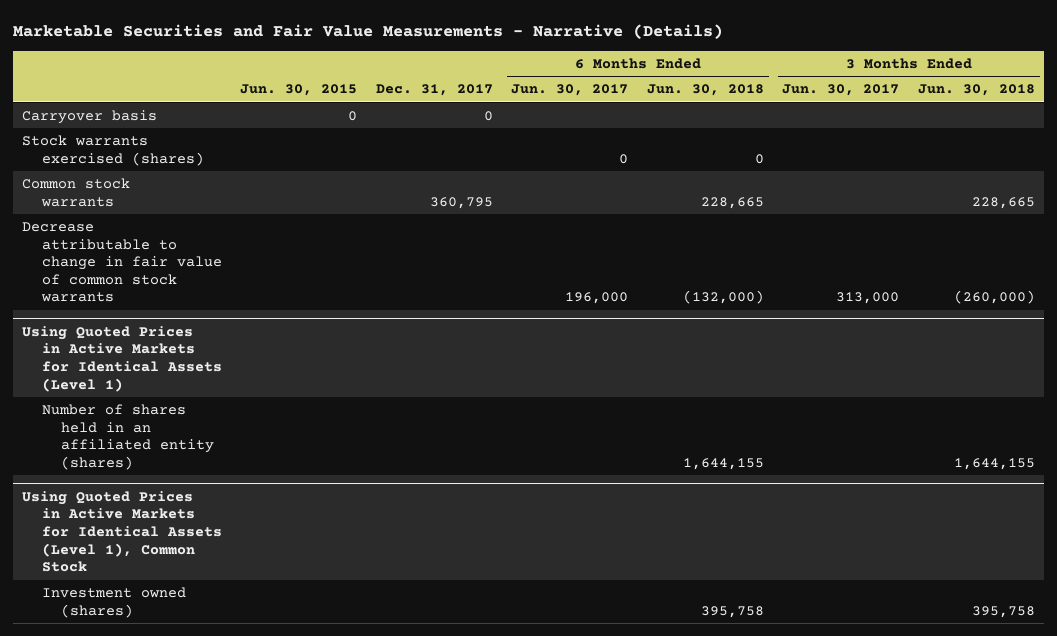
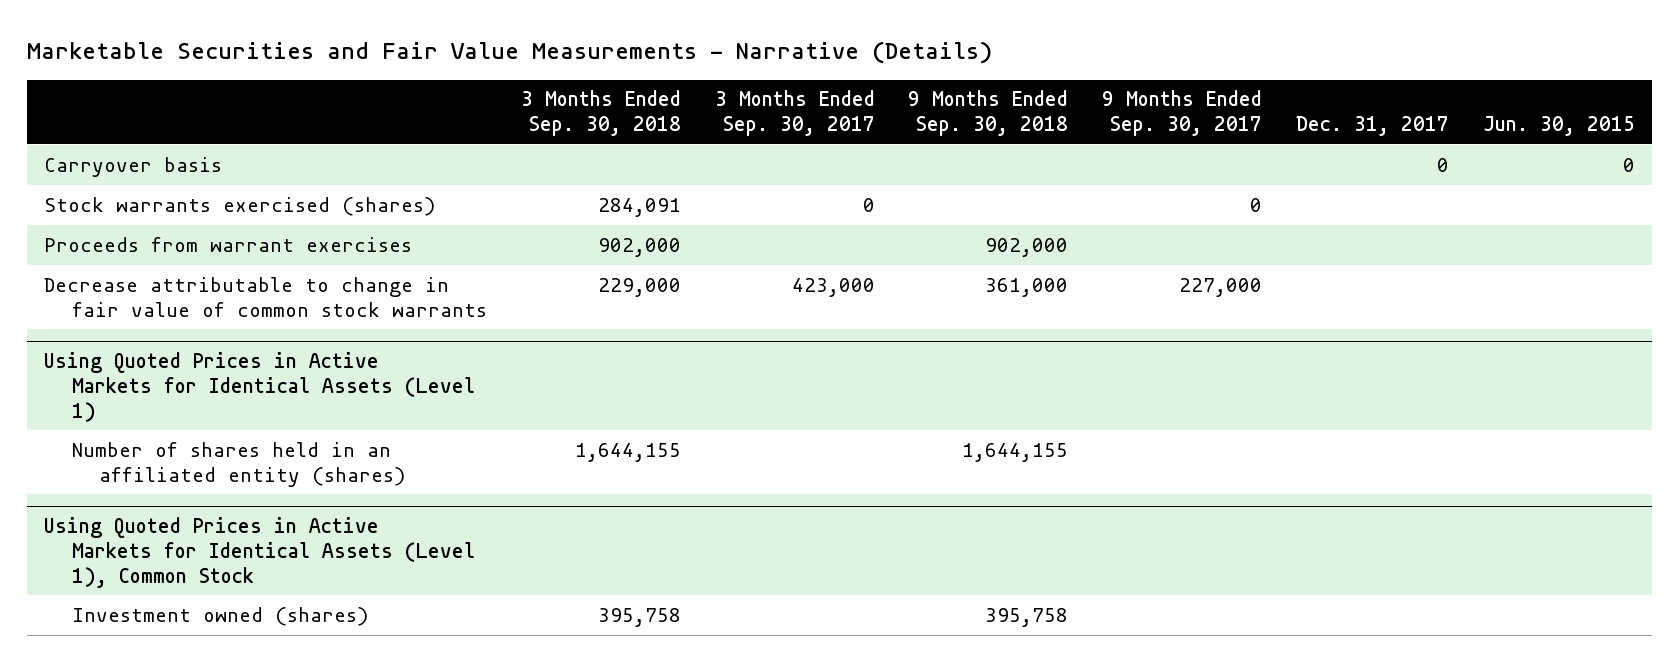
- | Jun. 30, 2015 | Dec. 31, 2017 | 6 Months Ended Jun. 30, 2017 | 6 Months Ended Jun. 30, 2018 | 3 Months Ended Jun. 30, 2017 | 3 Months Ended Jun. 30, 2018
+ | 3 Months Ended Sep. 30, 2018 | 3 Months Ended Sep. 30, 2017 | 9 Months Ended Sep. 30, 2018 | 9 Months Ended Sep. 30, 2017 | Dec. 31, 2017 | Jun. 30, 2015
- Common stock warrants | | 360,795 | | 228,665 | | 228,665
+ Proceeds from warrant exercises | 902,000 | | 902,000 | | |

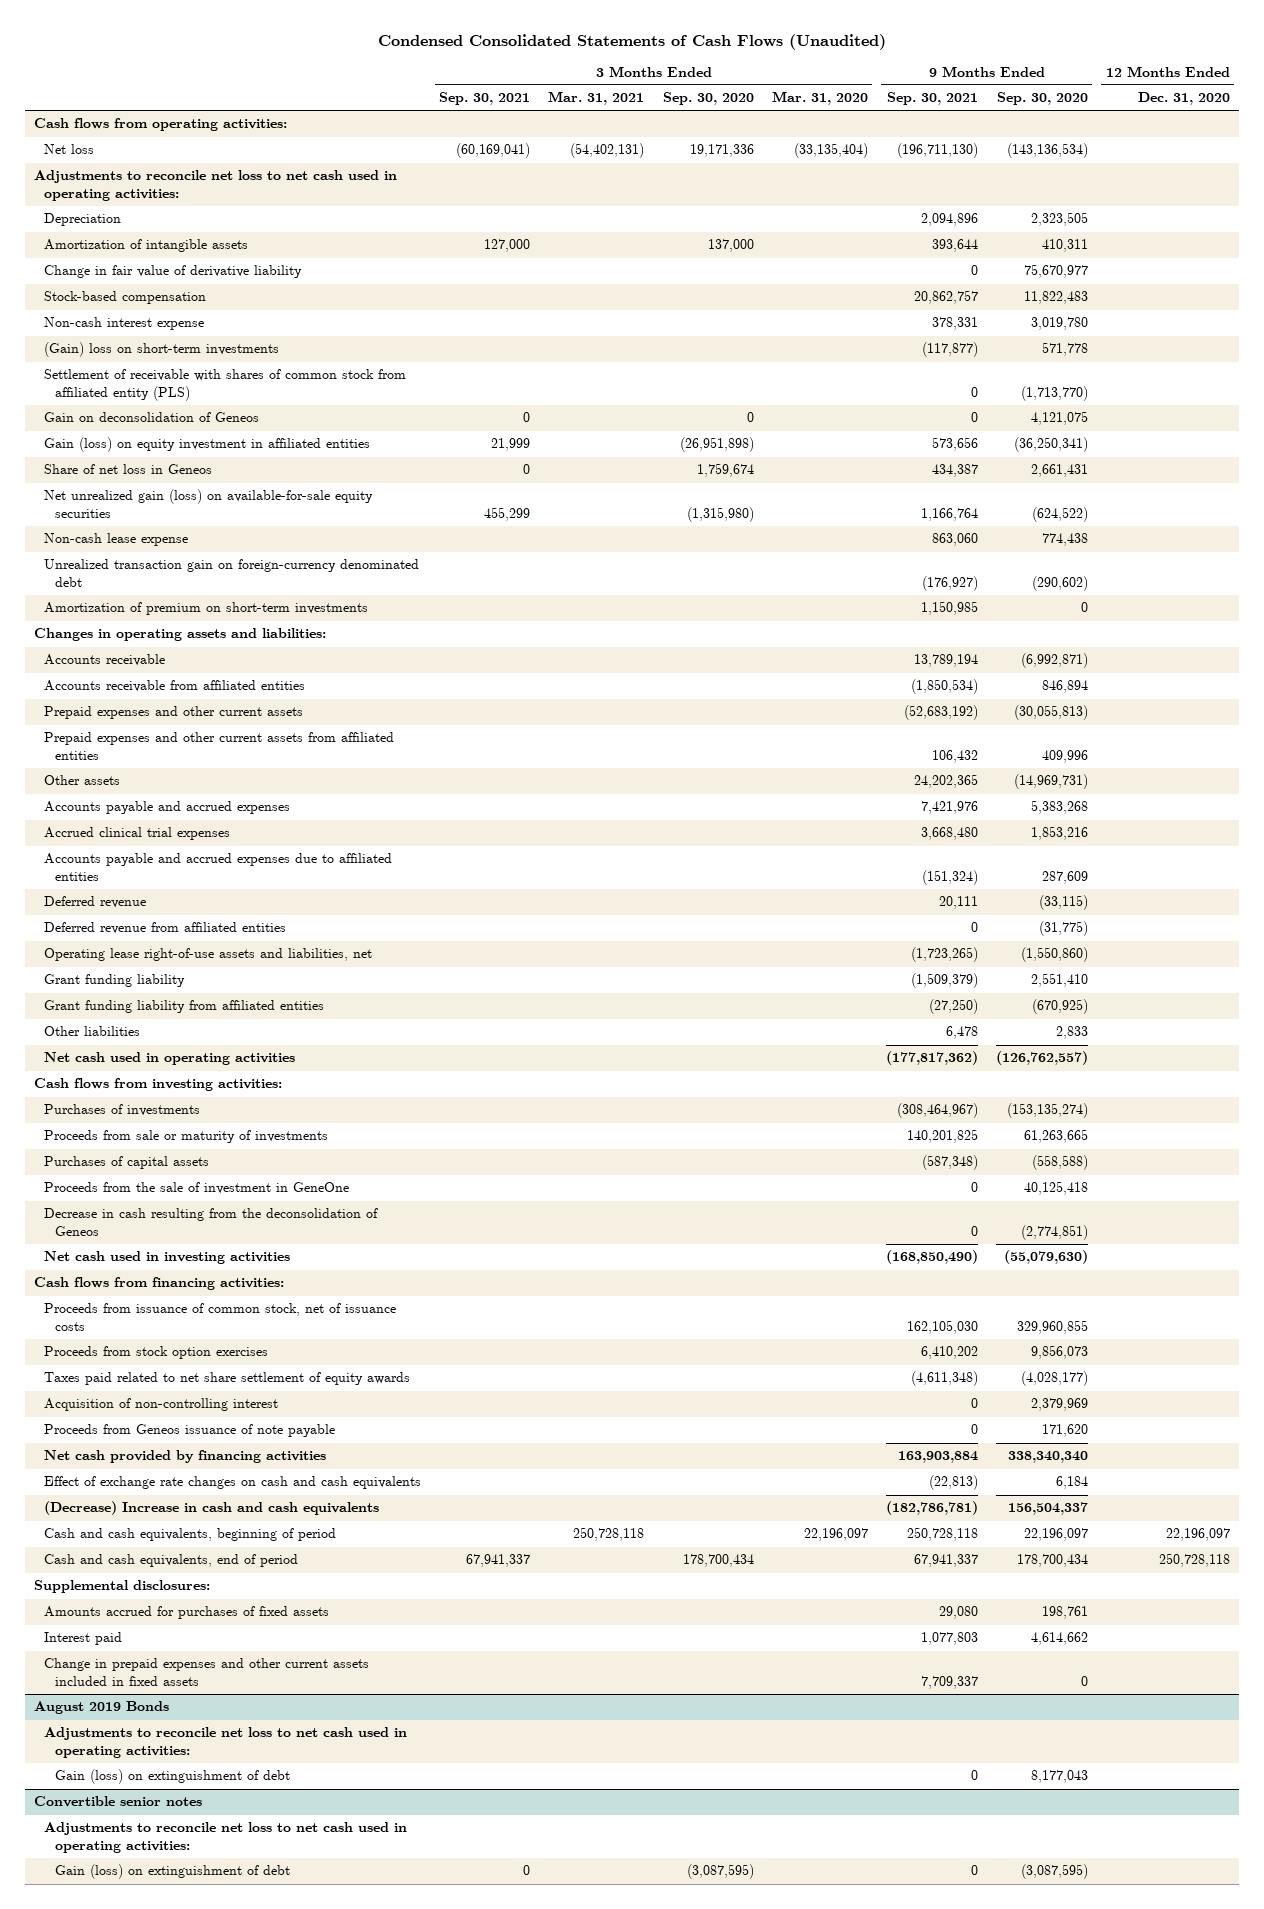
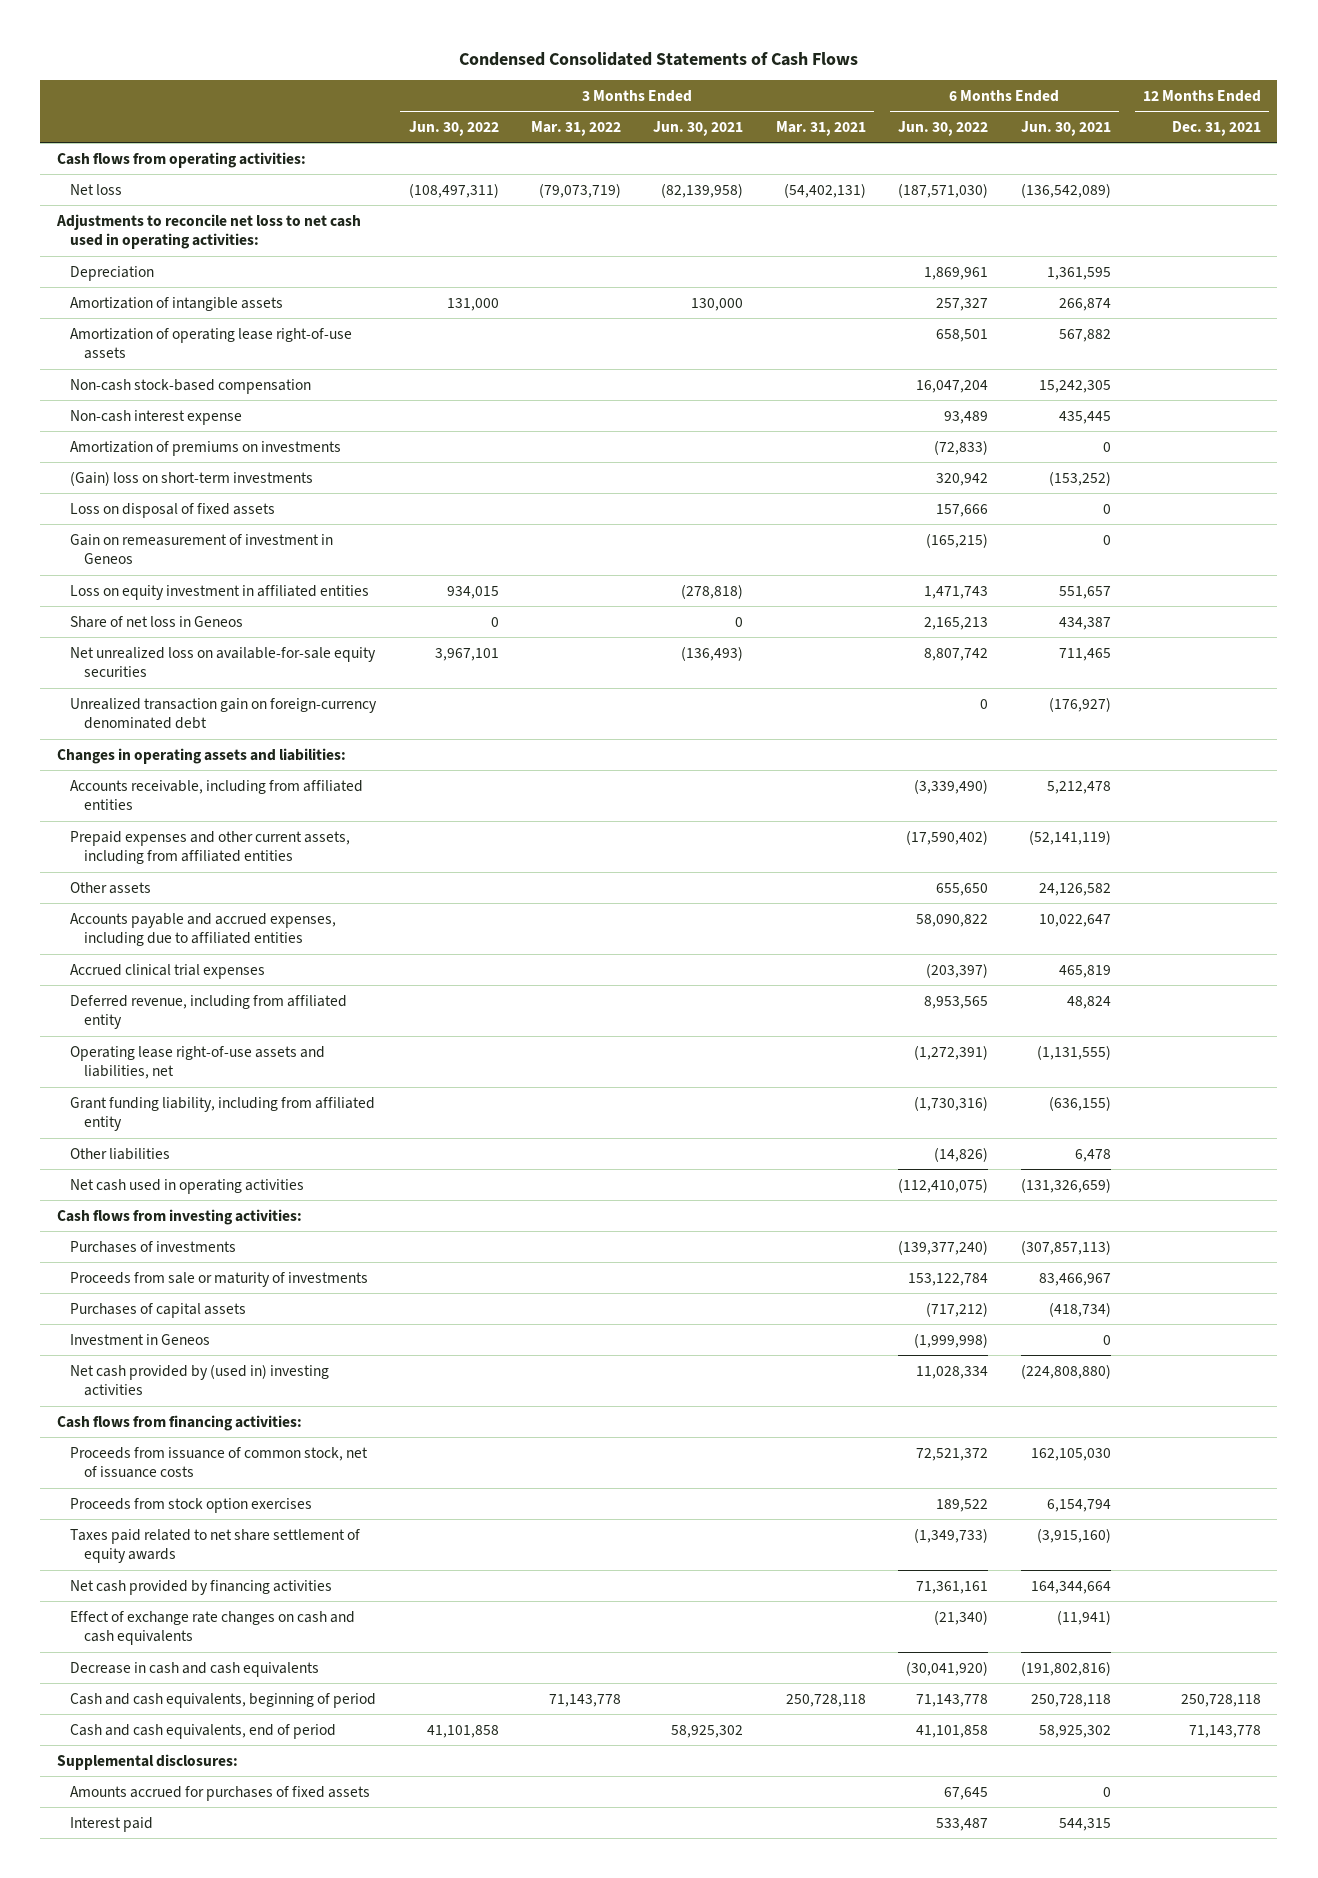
- Condensed Consolidated Statements of Cash Flows (Unaudited)
+ Condensed Consolidated Statements of Cash Flows
- | 3 Months Ended Sep. 30, 2021 | 3 Months Ended Mar. 31, 2021 | 3 Months Ended Sep. 30, 2020 | 3 Months Ended Mar. 31, 2020 | 9 Months Ended Sep. 30, 2021 | 9 Months Ended Sep. 30, 2020 | 12 Months Ended Dec. 31, 2020
+ | 3 Months Ended Jun. 30, 2022 | 3 Months Ended Mar. 31, 2022 | 3 Months Ended Jun. 30, 2021 | 3 Months Ended Mar. 31, 2021 | 6 Months Ended Jun. 30, 2022 | 6 Months Ended Jun. 30, 2021 | 12 Months Ended Dec. 31, 2021
- Change in fair value of derivative liability | | | | | 0 | 75,670,977 |
- Stock-based compensation | | | | | 20,862,757 | 11,822,483 |
+ Amortization of operating lease right-of-use assets | | | | | 658,501 | 567,882 |
+ Non-cash stock-based compensation | | | | | 16,047,204 | 15,242,305 |
+ Amortization of premiums on investments | | | | | (72,833) | 0 |
- Settlement of receivable with shares of common stock from affiliated entity (PLS) | | | | | 0 | (1,713,770) |
- Gain on deconsolidation of Geneos | 0 | | 0 | | 0 | 4,121,075 |
- Gain (loss) on equity investment in affiliated entities | 21,999 | | (26,951,898) | | 573,656 | (36,250,341) |
+ Loss on disposal of fixed assets | | | | | 157,666 | 0 |
+ Gain on remeasurement of investment in Geneos | | | | | (165,215) | 0 |
+ Loss on equity investment in affiliated entities | 934,015 | | (278,818) | | 1,471,743 | 551,657 |
- Net unrealized gain (loss) on available-for-sale equity securities | 455,299 | | (1,315,980) | | 1,166,764 | (624,522) |
- Non-cash lease expense | | | | | 863,060 | 774,438 |
+ Net unrealized loss on available-for-sale equity securities | 3,967,101 | | (136,493) | | 8,807,742 | 711,465 |
- Amortization of premium on short-term investments | | | | | 1,150,985 | 0 |
- Accounts receivable | | | | | 13,789,194 | (6,992,871) |
- Accounts receivable from affiliated entities | | | | | (1,850,534) | 846,894 |
- Prepaid expenses and other current assets | | | | | (52,683,192) | (30,055,813) |
- Prepaid expenses and other current assets from affiliated entities | | | | | 106,432 | 409,996 |
+ Accounts receivable, including from affiliated entities | | | | | (3,339,490) | 5,212,478 |
+ Prepaid expenses and other current assets, including from affiliated entities | | | | | (17,590,402) | (52,141,119) |
- Accounts payable and accrued expenses | | | | | 7,421,976 | 5,383,268 |
+ Accounts payable and accrued expenses, including due to affiliated entities | | | | | 58,090,822 | 10,022,647 |
- Accounts payable and accrued expenses due to affiliated entities | | | | | (151,324) | 287,609 |
- Deferred revenue | | | | | 20,111 | (33,115) |
- Deferred revenue from affiliated entities | | | | | 0 | (31,775) |
+ Deferred revenue, including from affiliated entity | | | | | 8,953,565 | 48,824 |
- Grant funding liability | | | | | (1,509,379) | 2,551,410 |
- Grant funding liability from affiliated entities | | | | | (27,250) | (670,925) |
+ Grant funding liability, including from affiliated entity | | | | | (1,730,316) | (636,155) |
- Proceeds from the sale of investment in GeneOne | | | | | 0 | 40,125,418 |
- Decrease in cash resulting from the deconsolidation of Geneos | | | | | 0 | (2,774,851) |
- Net cash used in investing activities | | | | | (168,850,490) | (55,079,630) |
+ Investment in Geneos | | | | | (1,999,998) | 0 |
+ Net cash provided by (used in) investing activities | | | | | 11,028,334 | (224,808,880) |
- Acquisition of non-controlling interest | | | | | 0 | 2,379,969 |
- Proceeds from Geneos issuance of note payable | | | | | 0 | 171,620 |
- (Decrease) Increase in cash and cash equivalents | | | | | (182,786,781) | 156,504,337 |
+ Decrease in cash and cash equivalents | | | | | (30,041,920) | (191,802,816) |
- Change in prepaid expenses and other current assets included in fixed assets | | | | | 7,709,337 | 0 |
- August 2019 Bonds
- Adjustments to reconcile net loss to net cash used in operating activities:
- Gain (loss) on extinguishment of debt | | | | | 0 | 8,177,043 |
- Convertible senior notes
- Adjustments to reconcile net loss to net cash used in operating activities:
- Gain (loss) on extinguishment of debt | 0 | | (3,087,595) | | 0 | (3,087,595) |

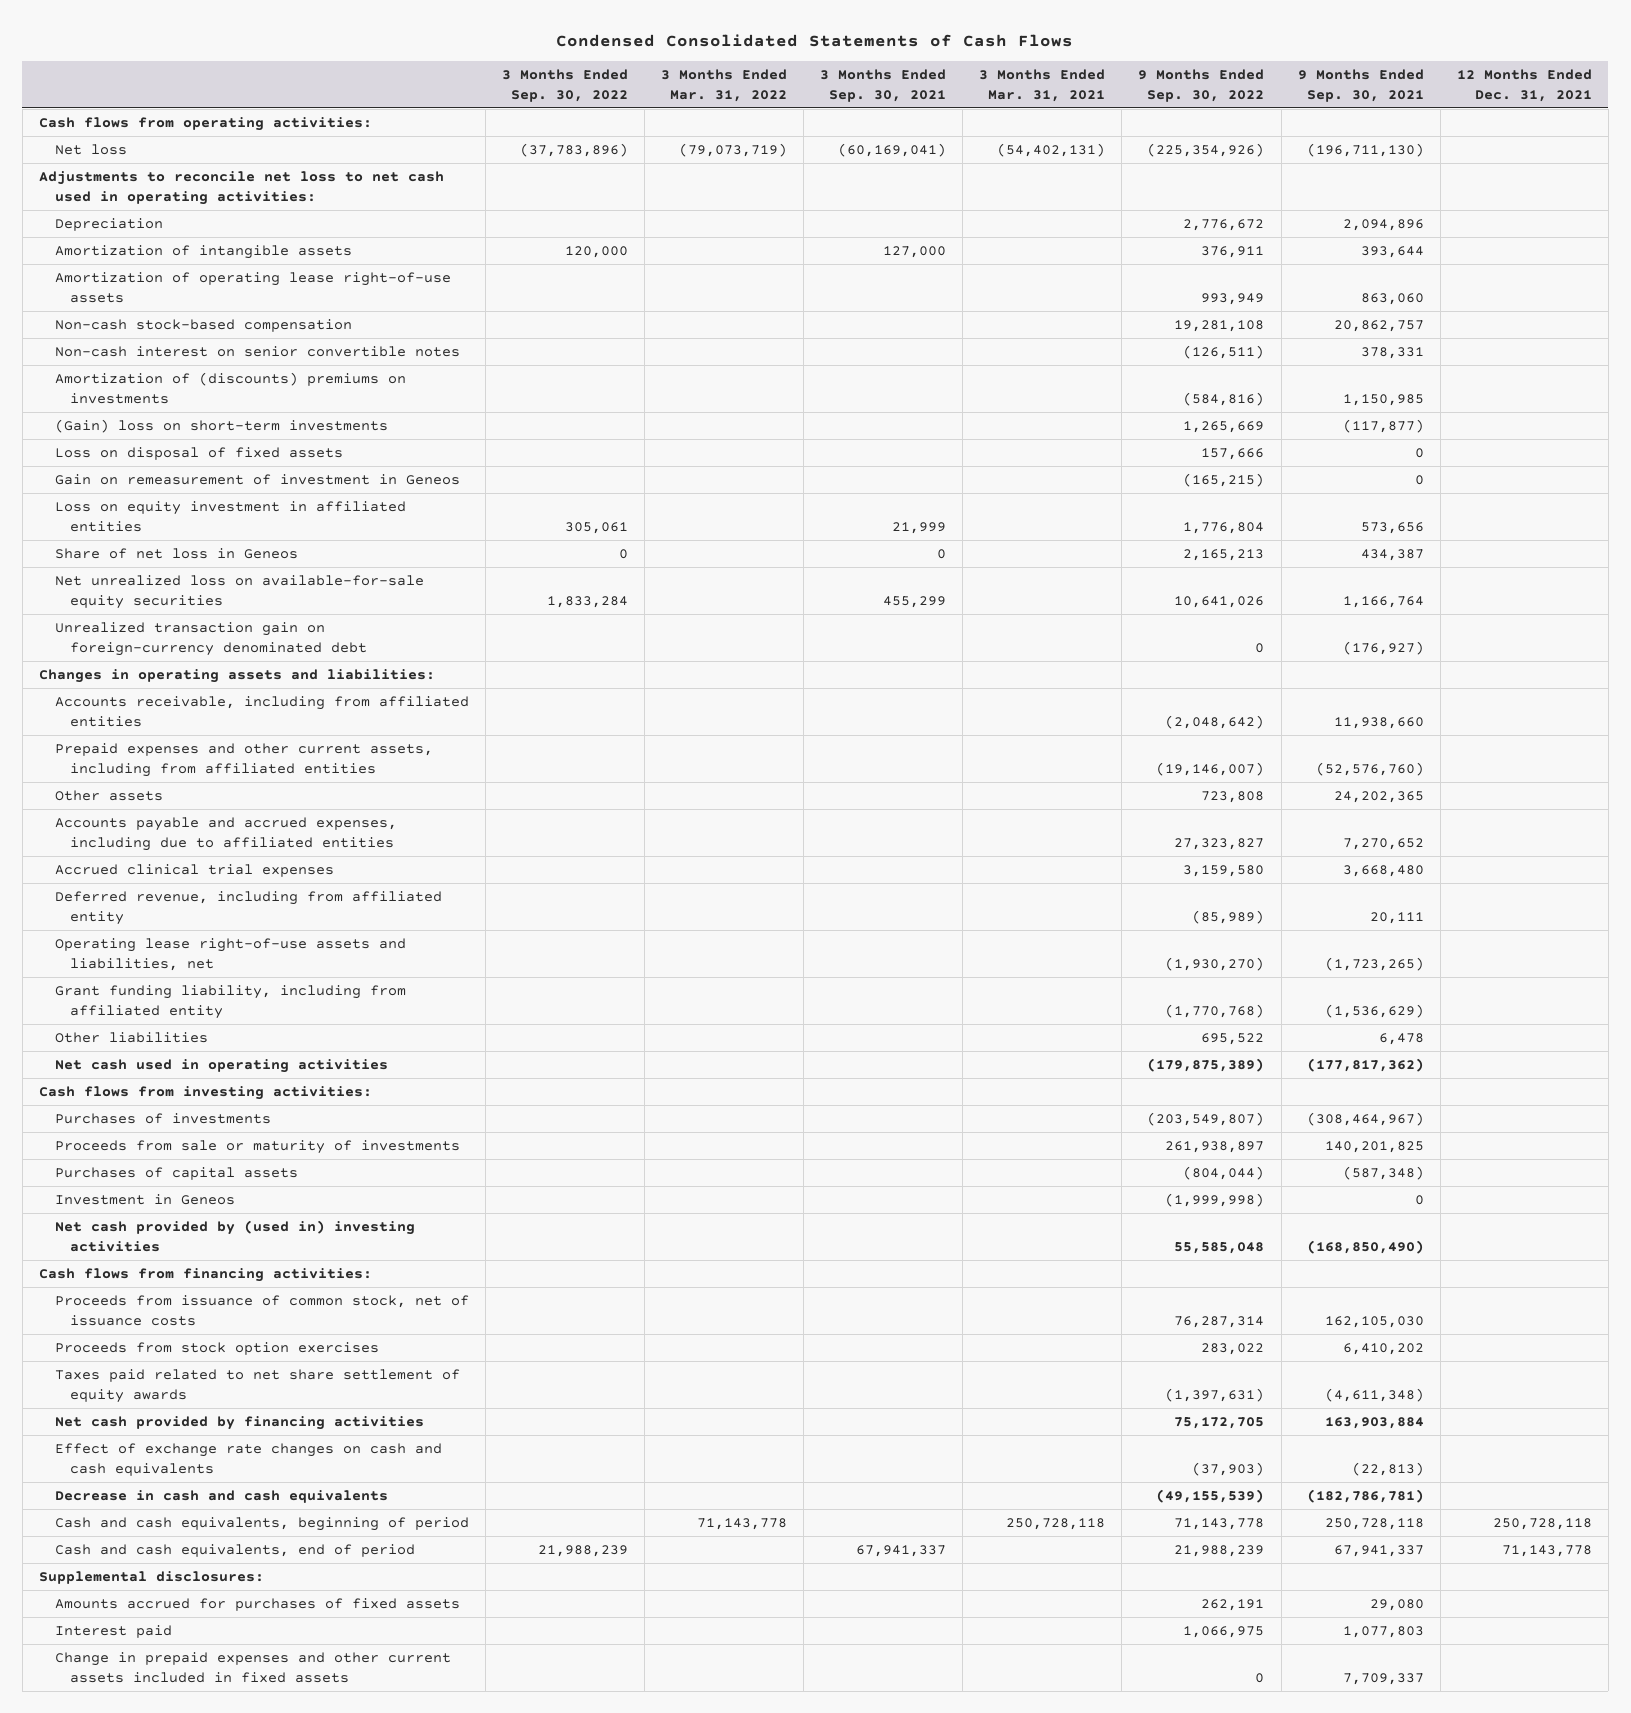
- | 3 Months Ended Jun. 30, 2022 | 3 Months Ended Mar. 31, 2022 | 3 Months Ended Jun. 30, 2021 | 3 Months Ended Mar. 31, 2021 | 6 Months Ended Jun. 30, 2022 | 6 Months Ended Jun. 30, 2021 | 12 Months Ended Dec. 31, 2021
+ | 3 Months Ended Sep. 30, 2022 | 3 Months Ended Mar. 31, 2022 | 3 Months Ended Sep. 30, 2021 | 3 Months Ended Mar. 31, 2021 | 9 Months Ended Sep. 30, 2022 | 9 Months Ended Sep. 30, 2021 | 12 Months Ended Dec. 31, 2021
- Non-cash interest expense | | | | | 93,489 | 435,445 |
- Amortization of premiums on investments | | | | | (72,833) | 0 |
+ Non-cash interest on senior convertible notes | | | | | (126,511) | 378,331 |
+ Amortization of (discounts) premiums on investments | | | | | (584,816) | 1,150,985 |
+ Change in prepaid expenses and other current assets included in fixed assets | | | | | 0 | 7,709,337 |

